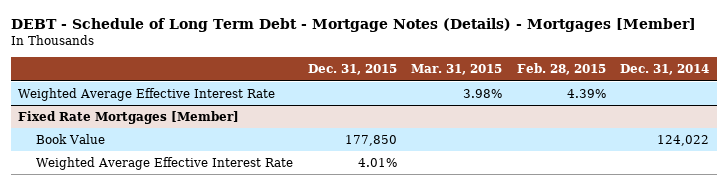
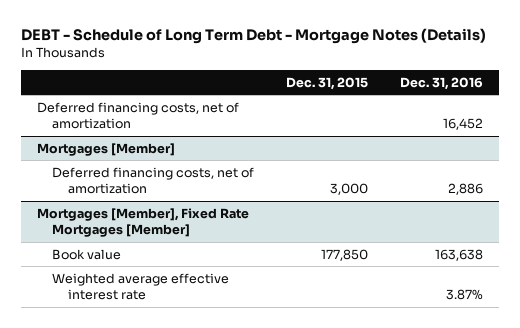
- DEBT - Schedule of Long Term Debt - Mortgage Notes (Details) - Mortgages [Member]
+ DEBT - Schedule of Long Term Debt - Mortgage Notes (Details)
- | Dec. 31, 2015 | Mar. 31, 2015 | Feb. 28, 2015 | Dec. 31, 2014
+ | Dec. 31, 2015 | Dec. 31, 2016
- Weighted Average Effective Interest Rate | | 3.98% | 4.39% |
- Fixed Rate Mortgages [Member]
- Book Value | 177,850 | | | 124,022
- Weighted Average Effective Interest Rate | 4.01% | | |
+ Deferred financing costs, net of amortization | | 16,452
+ Mortgages [Member]
+ Deferred financing costs, net of amortization | 3,000 | 2,886
+ Mortgages [Member], Fixed Rate Mortgages [Member]
+ Book value | 177,850 | 163,638
+ Weighted average effective interest rate | | 3.87%

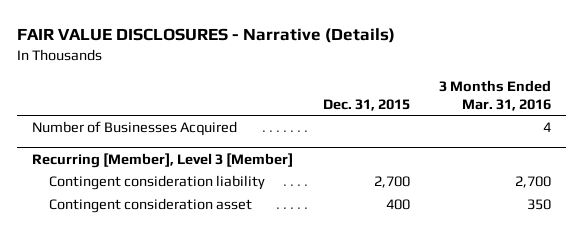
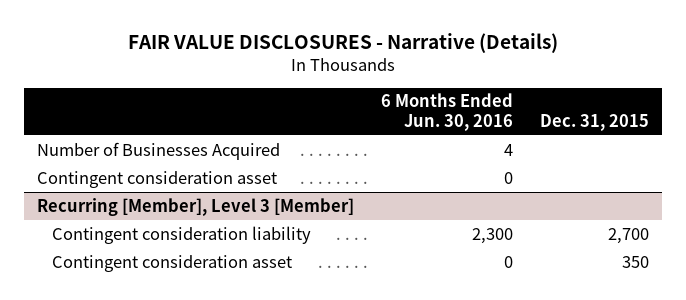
- | Dec. 31, 2015 | 3 Months Ended Mar. 31, 2016
+ | 6 Months Ended Jun. 30, 2016 | Dec. 31, 2015
+ Contingent consideration asset | 0 |
@ Recurring [Member], Level 3 [Member]
- Contingent consideration asset | 400 | 350
+ Contingent consideration asset | 0 | 350

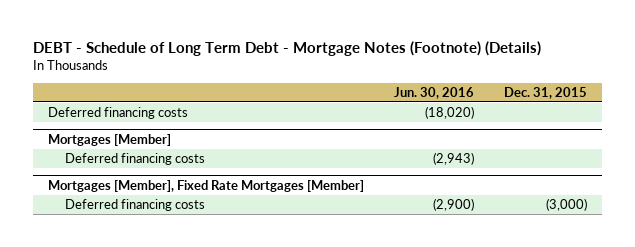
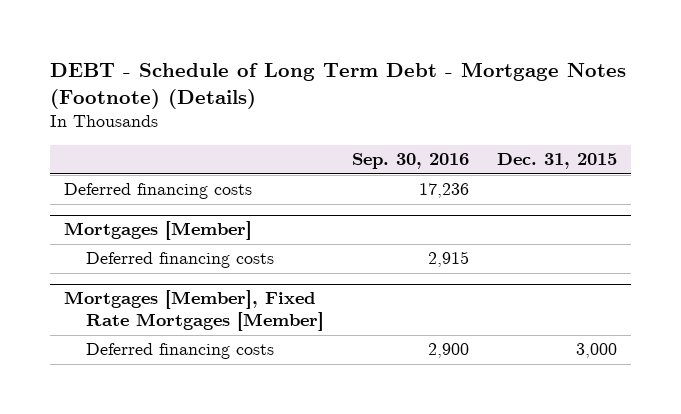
- | Jun. 30, 2016 | Dec. 31, 2015
+ | Sep. 30, 2016 | Dec. 31, 2015
@ Mortgages [Member], Fixed Rate Mortgages [Member]
- Deferred financing costs | (2,900) | (3,000)
+ Deferred financing costs | 2,900 | 3,000

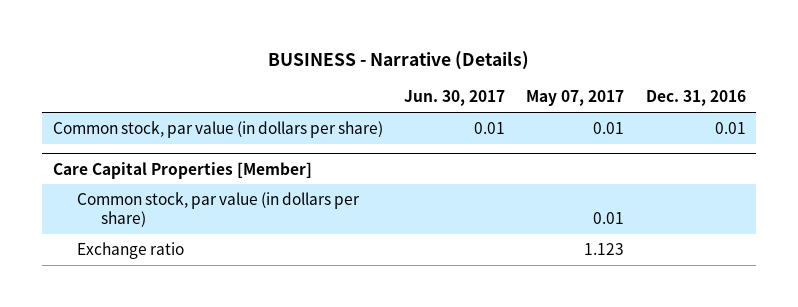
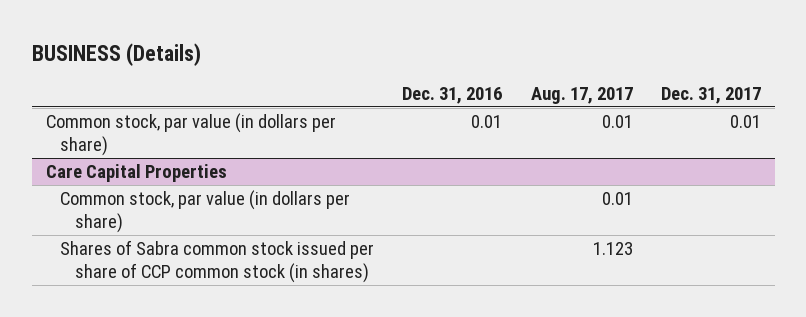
- BUSINESS - Narrative (Details)
+ BUSINESS (Details)
- | Jun. 30, 2017 | May 07, 2017 | Dec. 31, 2016
+ | Dec. 31, 2016 | Aug. 17, 2017 | Dec. 31, 2017
- Care Capital Properties [Member]
+ Care Capital Properties
- Exchange ratio | | 1.123 |
+ Shares of Sabra common stock issued per share of CCP common stock (in shares) | | 1.123 |

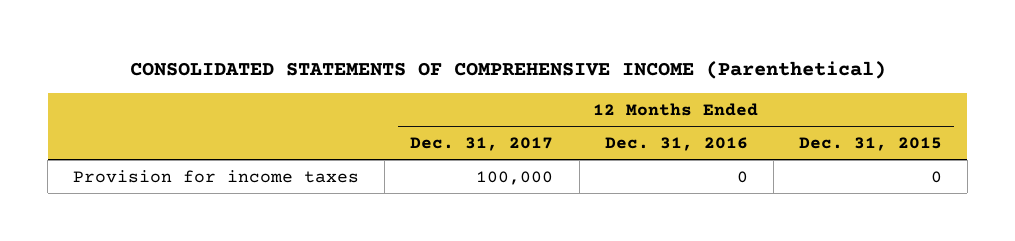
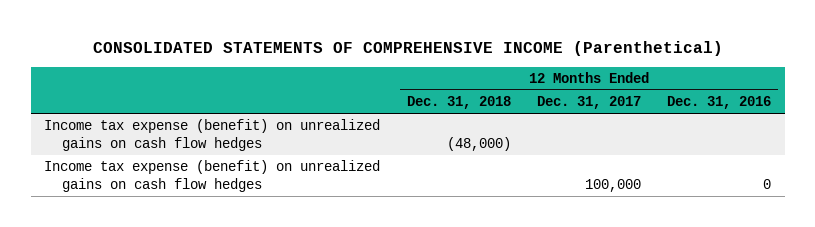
- | 12 Months Ended Dec. 31, 2017 | 12 Months Ended Dec. 31, 2016 | 12 Months Ended Dec. 31, 2015
+ | 12 Months Ended Dec. 31, 2018 | 12 Months Ended Dec. 31, 2017 | 12 Months Ended Dec. 31, 2016
- Provision for income taxes | 100,000 | 0 | 0
+ Income tax expense (benefit) on unrealized gains on cash flow hedges | (48,000) | |
+ Income tax expense (benefit) on unrealized gains on cash flow hedges | | 100,000 | 0

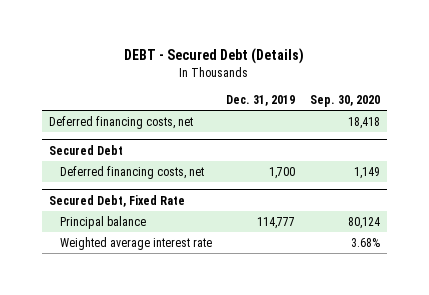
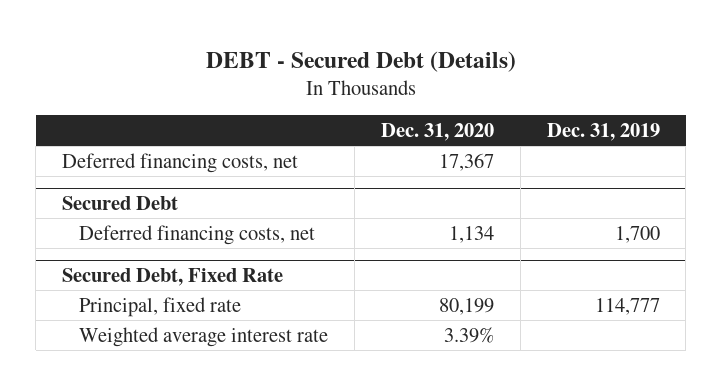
- | Dec. 31, 2019 | Sep. 30, 2020
+ | Dec. 31, 2020 | Dec. 31, 2019
@ Secured Debt, Fixed Rate
- Principal balance | 114,777 | 80,124
+ Principal, fixed rate | 80,199 | 114,777

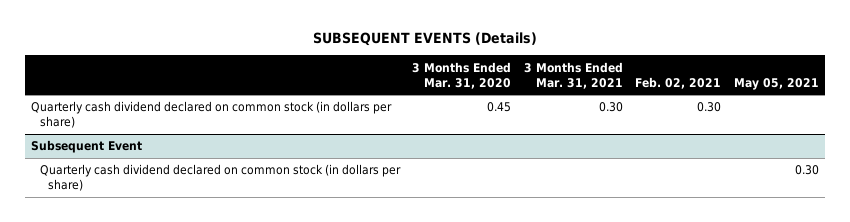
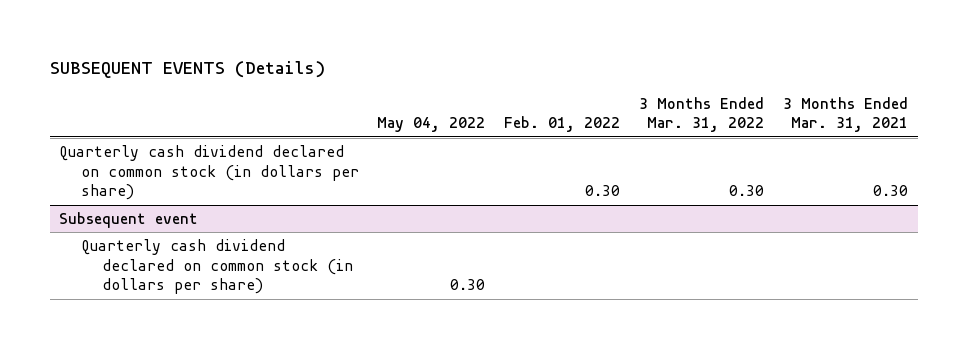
- | 3 Months Ended Mar. 31, 2020 | 3 Months Ended Mar. 31, 2021 | Feb. 02, 2021 | May 05, 2021
+ | May 04, 2022 | Feb. 01, 2022 | 3 Months Ended Mar. 31, 2022 | 3 Months Ended Mar. 31, 2021
- Subsequent Event
+ Subsequent event

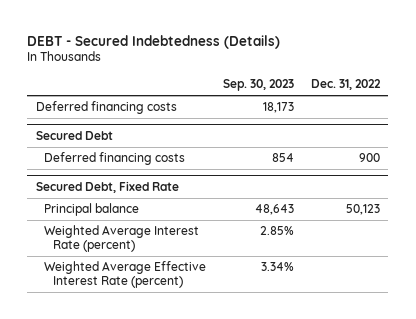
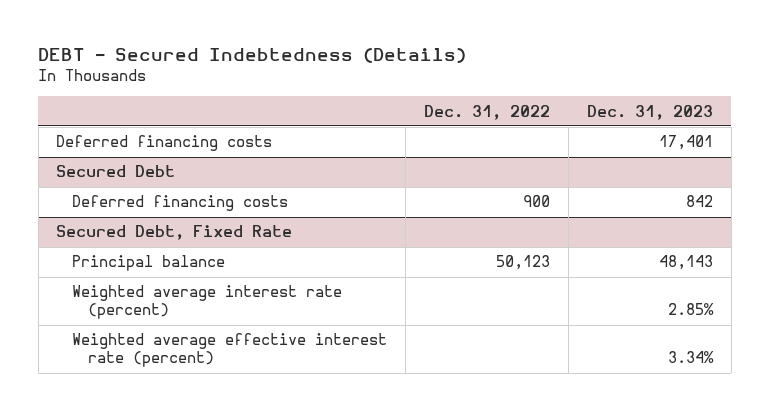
- | Sep. 30, 2023 | Dec. 31, 2022
+ | Dec. 31, 2022 | Dec. 31, 2023
@ Secured Debt, Fixed Rate
- Weighted Average Interest Rate (percent) | 2.85% |
- Weighted Average Effective Interest Rate (percent) | 3.34% |
+ Weighted average interest rate (percent) | | 2.85%
+ Weighted average effective interest rate (percent) | | 3.34%

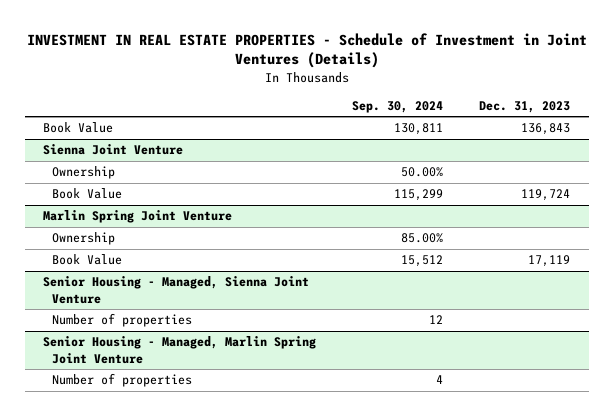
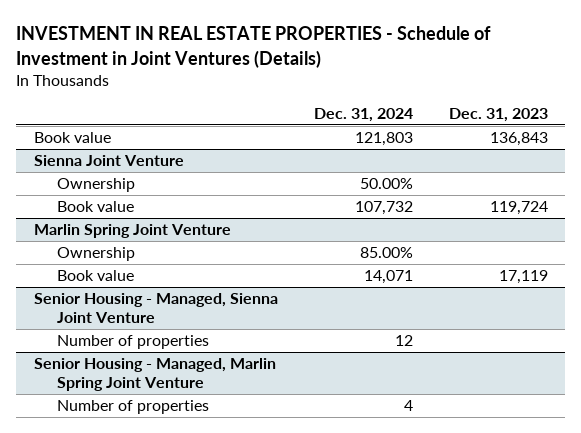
- | Sep. 30, 2024 | Dec. 31, 2023
+ | Dec. 31, 2024 | Dec. 31, 2023
- Book Value | 130,811 | 136,843
+ Book value | 121,803 | 136,843
@ Sienna Joint Venture
- Book Value | 115,299 | 119,724
+ Book value | 107,732 | 119,724
@ Marlin Spring Joint Venture
- Book Value | 15,512 | 17,119
+ Book value | 14,071 | 17,119

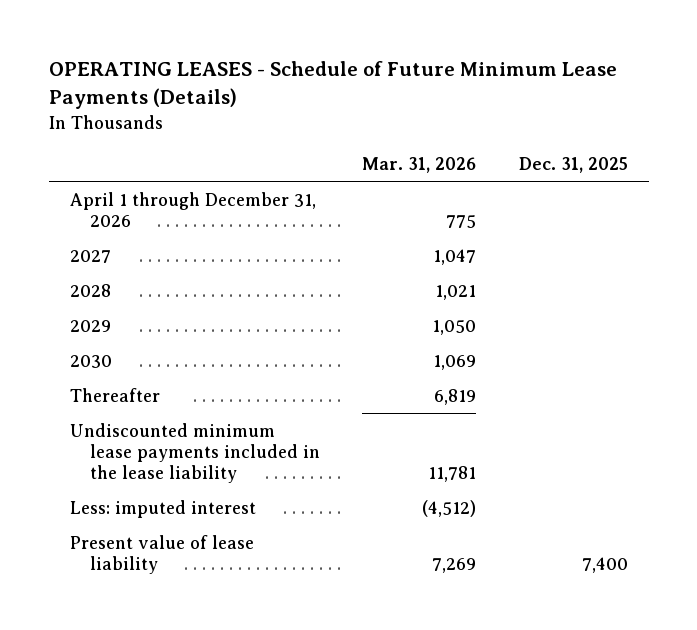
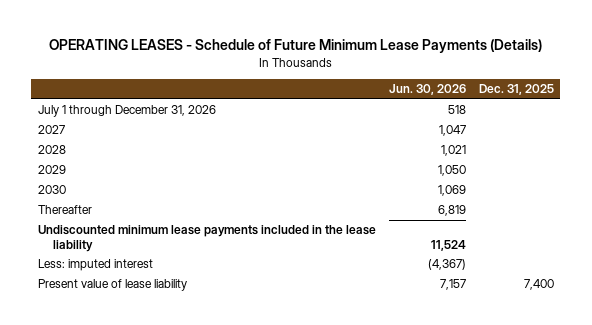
- | Mar. 31, 2026 | Dec. 31, 2025
+ | Jun. 30, 2026 | Dec. 31, 2025
- April 1 through December 31, 2026 | 775 |
+ July 1 through December 31, 2026 | 518 |

